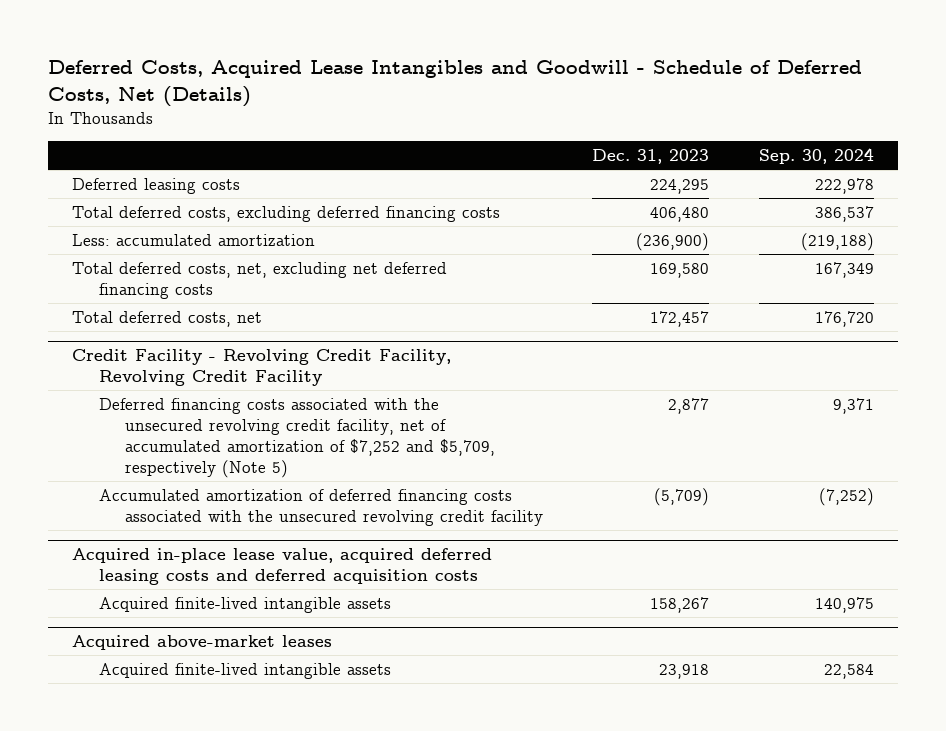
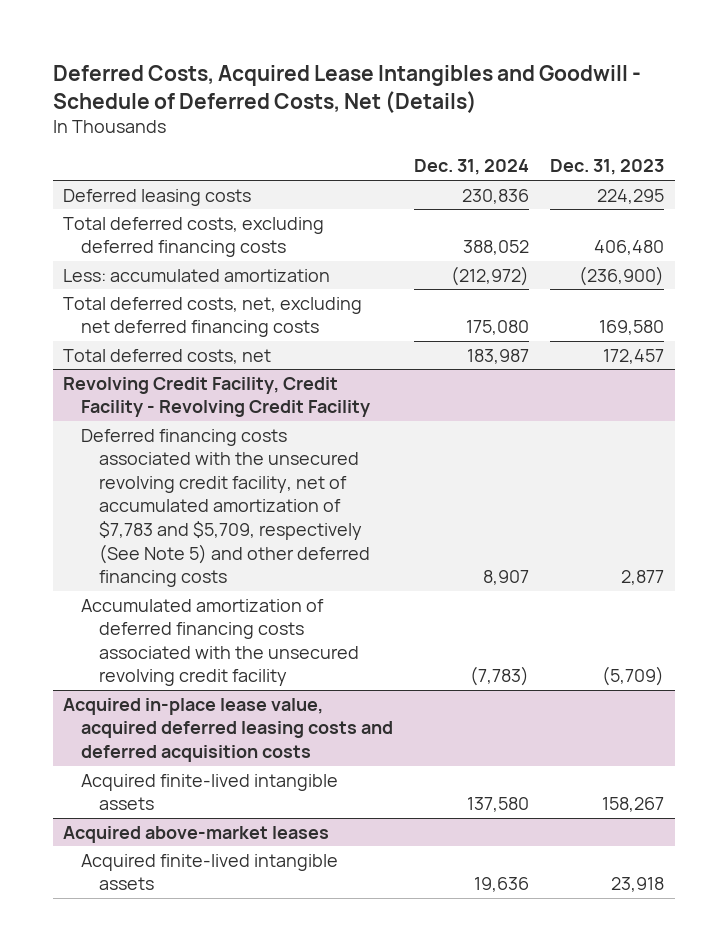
- | Dec. 31, 2023 | Sep. 30, 2024
+ | Dec. 31, 2024 | Dec. 31, 2023
- Credit Facility - Revolving Credit Facility, Revolving Credit Facility
- Deferred financing costs associated with the unsecured revolving credit facility, net of accumulated amortization of $7,252 and $5,709, respectively (Note 5) | 2,877 | 9,371
+ Revolving Credit Facility, Credit Facility - Revolving Credit Facility
+ Deferred financing costs associated with the unsecured revolving credit facility, net of accumulated amortization of $7,783 and $5,709, respectively (See Note 5) and other deferred financing costs | 8,907 | 2,877

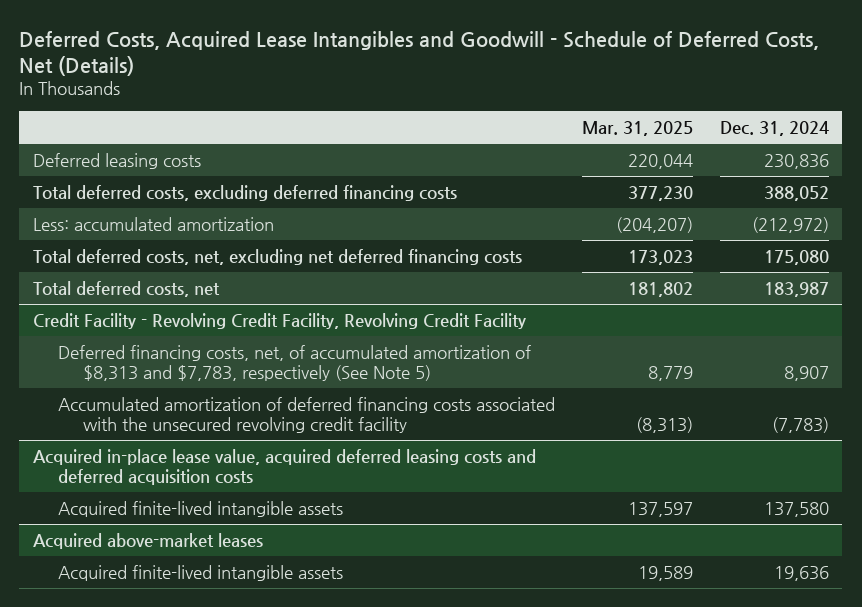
- | Dec. 31, 2024 | Dec. 31, 2023
+ | Mar. 31, 2025 | Dec. 31, 2024
- Revolving Credit Facility, Credit Facility - Revolving Credit Facility
- Deferred financing costs associated with the unsecured revolving credit facility, net of accumulated amortization of $7,783 and $5,709, respectively (See Note 5) and other deferred financing costs | 8,907 | 2,877
+ Credit Facility - Revolving Credit Facility, Revolving Credit Facility
+ Deferred financing costs, net, of accumulated amortization of $8,313 and $7,783, respectively (See Note 5) | 8,779 | 8,907

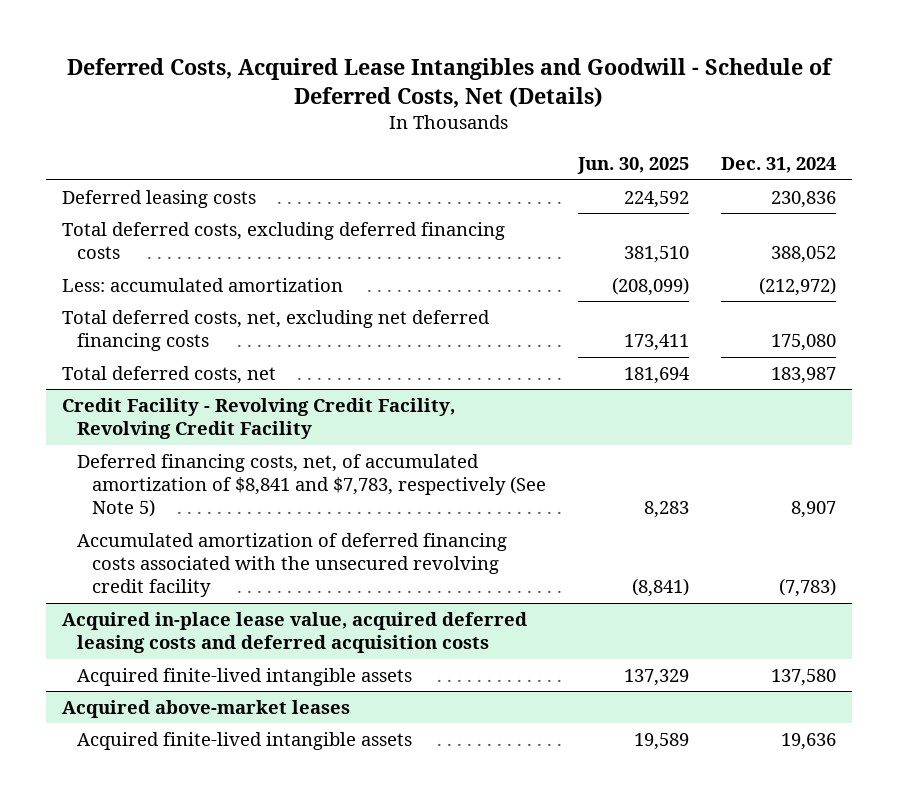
- | Mar. 31, 2025 | Dec. 31, 2024
+ | Jun. 30, 2025 | Dec. 31, 2024
@ Credit Facility - Revolving Credit Facility, Revolving Credit Facility
- Deferred financing costs, net, of accumulated amortization of $8,313 and $7,783, respectively (See Note 5) | 8,779 | 8,907
+ Deferred financing costs, net, of accumulated amortization of $8,841 and $7,783, respectively (See Note 5) | 8,283 | 8,907

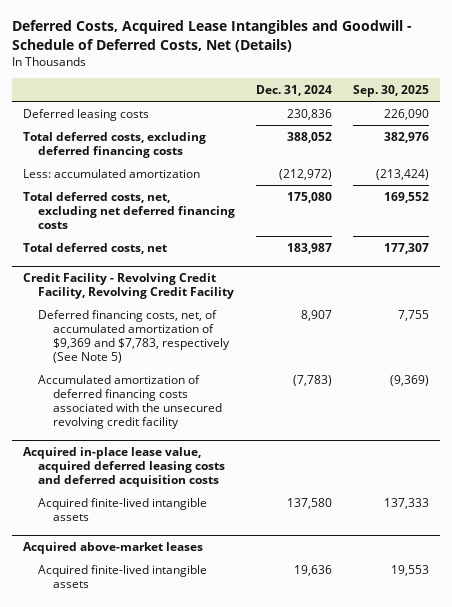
- | Jun. 30, 2025 | Dec. 31, 2024
+ | Dec. 31, 2024 | Sep. 30, 2025
@ Credit Facility - Revolving Credit Facility, Revolving Credit Facility
- Deferred financing costs, net, of accumulated amortization of $8,841 and $7,783, respectively (See Note 5) | 8,283 | 8,907
+ Deferred financing costs, net, of accumulated amortization of $9,369 and $7,783, respectively (See Note 5) | 8,907 | 7,755

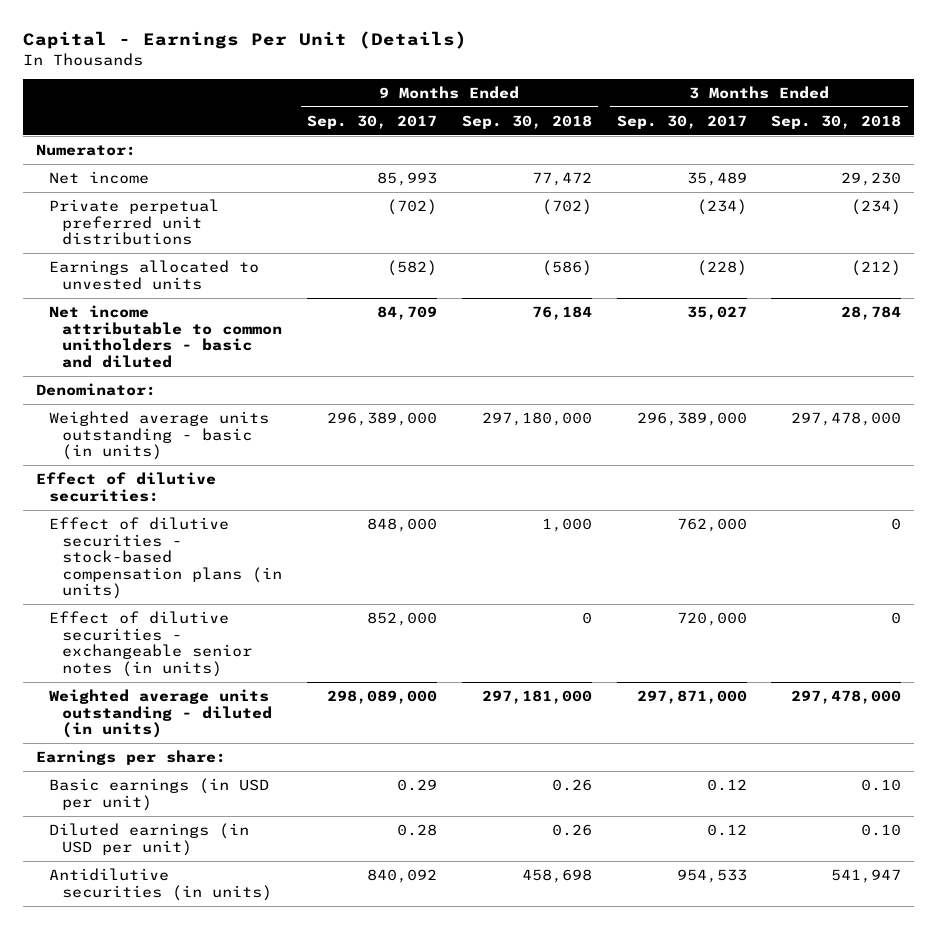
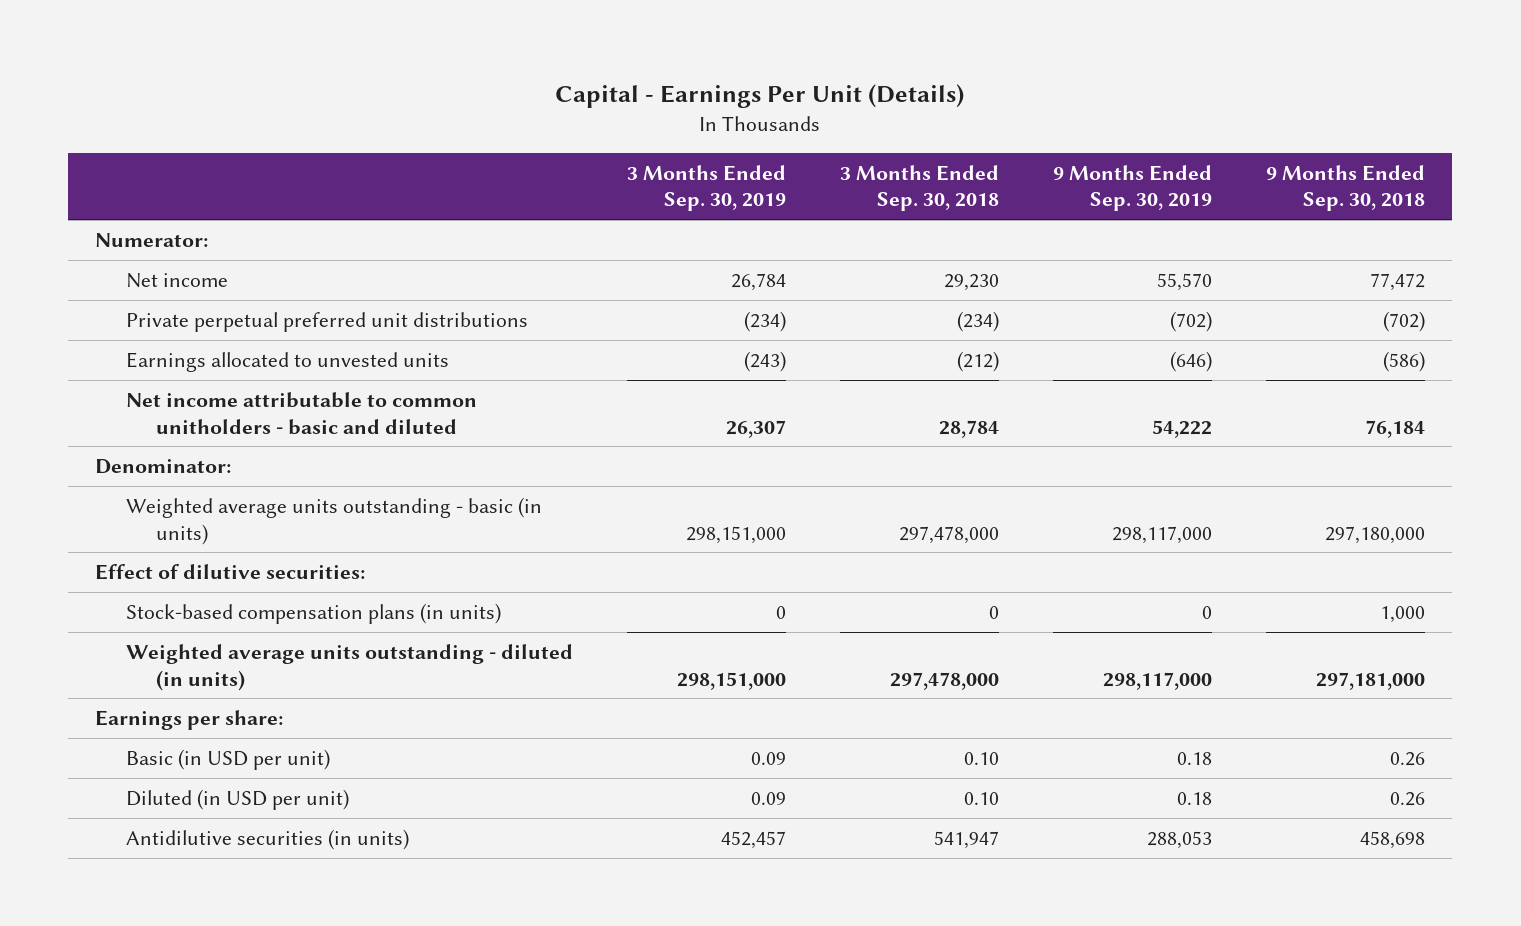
- | 9 Months Ended Sep. 30, 2017 | 9 Months Ended Sep. 30, 2018 | 3 Months Ended Sep. 30, 2017 | 3 Months Ended Sep. 30, 2018
+ | 3 Months Ended Sep. 30, 2019 | 3 Months Ended Sep. 30, 2018 | 9 Months Ended Sep. 30, 2019 | 9 Months Ended Sep. 30, 2018
- Effect of dilutive securities - stock-based compensation plans (in units) | 848,000 | 1,000 | 762,000 | 0
- Effect of dilutive securities - exchangeable senior notes (in units) | 852,000 | 0 | 720,000 | 0
+ Stock-based compensation plans (in units) | 0 | 0 | 0 | 1,000
- Basic earnings (in USD per unit) | 0.29 | 0.26 | 0.12 | 0.10
- Diluted earnings (in USD per unit) | 0.28 | 0.26 | 0.12 | 0.10
+ Basic (in USD per unit) | 0.09 | 0.10 | 0.18 | 0.26
+ Diluted (in USD per unit) | 0.09 | 0.10 | 0.18 | 0.26

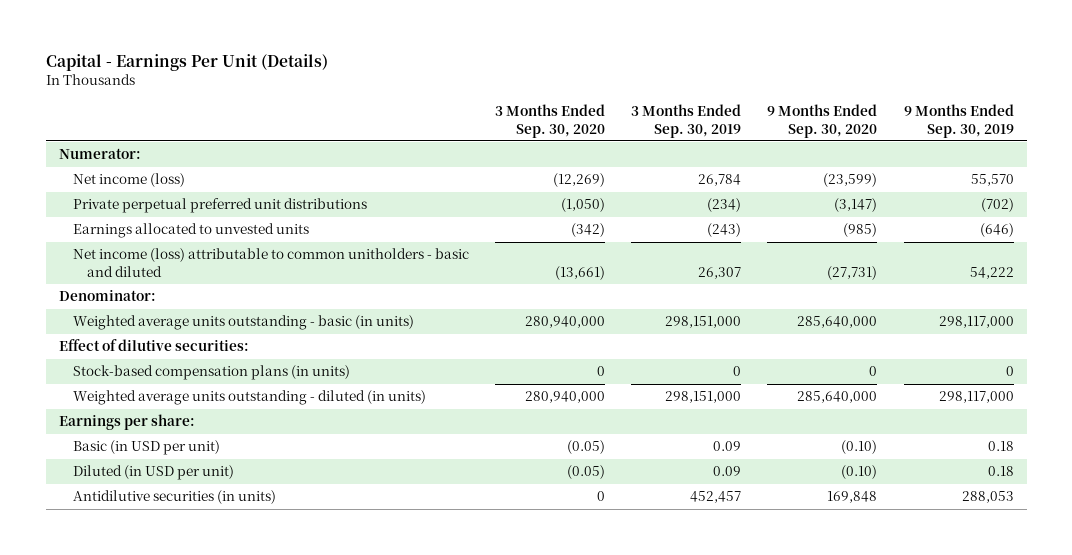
- | 3 Months Ended Sep. 30, 2019 | 3 Months Ended Sep. 30, 2018 | 9 Months Ended Sep. 30, 2019 | 9 Months Ended Sep. 30, 2018
+ | 3 Months Ended Sep. 30, 2020 | 3 Months Ended Sep. 30, 2019 | 9 Months Ended Sep. 30, 2020 | 9 Months Ended Sep. 30, 2019
- Net income | 26,784 | 29,230 | 55,570 | 77,472
+ Net income (loss) | (12,269) | 26,784 | (23,599) | 55,570
- Net income attributable to common unitholders - basic and diluted | 26,307 | 28,784 | 54,222 | 76,184
+ Net income (loss) attributable to common unitholders - basic and diluted | (13,661) | 26,307 | (27,731) | 54,222

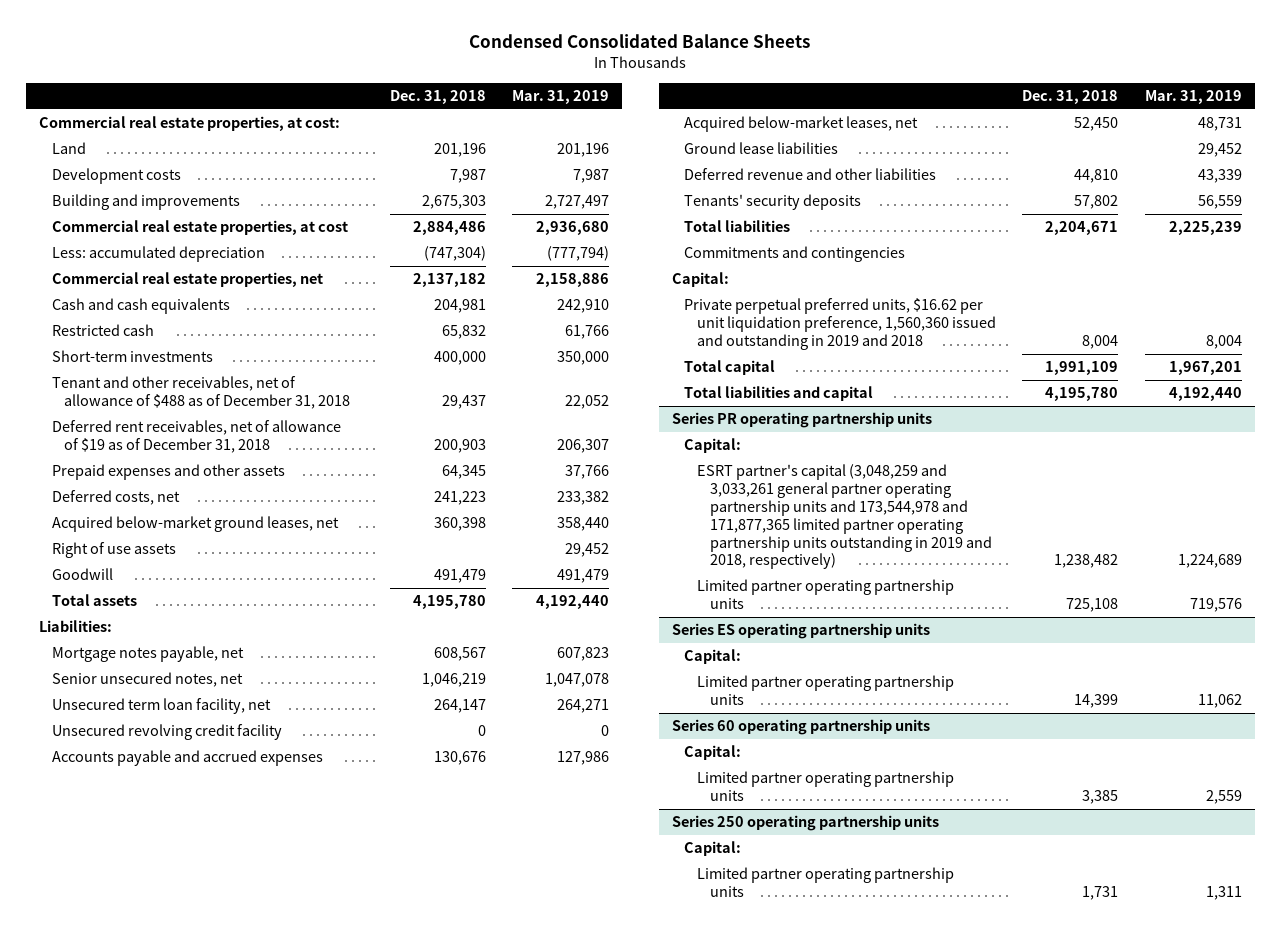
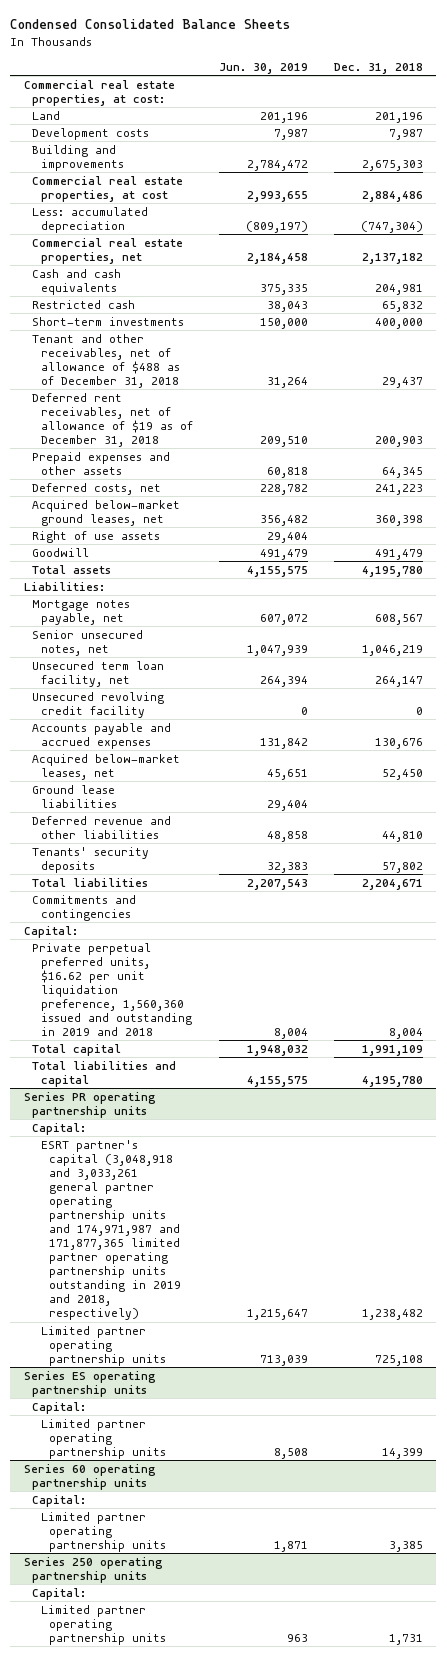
- | Dec. 31, 2018 | Mar. 31, 2019
+ | Jun. 30, 2019 | Dec. 31, 2018
@ Series PR operating partnership units
- ESRT partner's capital (3,048,259 and 3,033,261 general partner operating partnership units and 173,544,978 and 171,877,365 limited partner operating partnership units outstanding in 2019 and 2018, respectively) | 1,238,482 | 1,224,689
+ ESRT partner's capital (3,048,918 and 3,033,261 general partner operating partnership units and 174,971,987 and 171,877,365 limited partner operating partnership units outstanding in 2019 and 2018, respectively) | 1,215,647 | 1,238,482

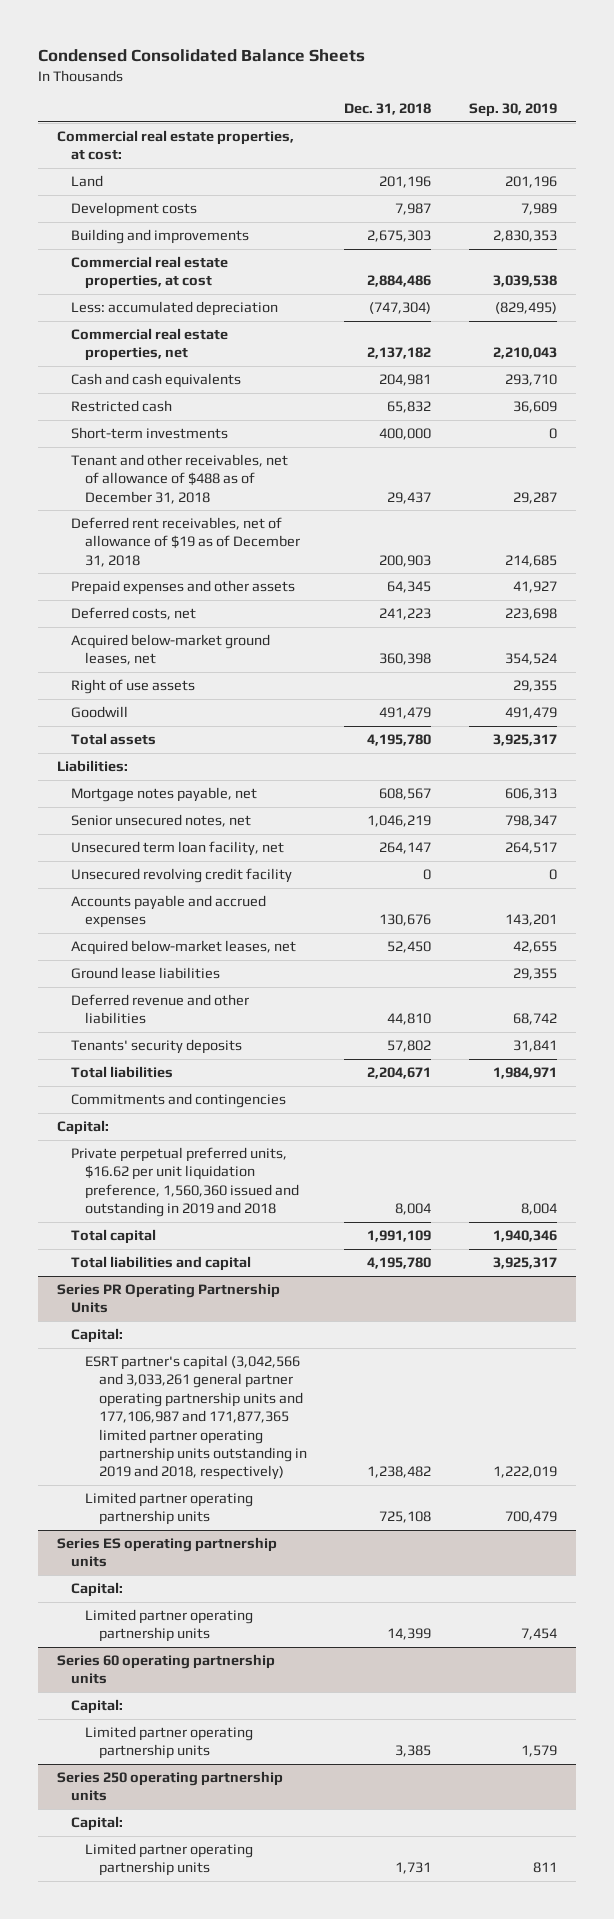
- | Jun. 30, 2019 | Dec. 31, 2018
+ | Dec. 31, 2018 | Sep. 30, 2019
- Series PR operating partnership units
+ Series PR Operating Partnership Units
- ESRT partner's capital (3,048,918 and 3,033,261 general partner operating partnership units and 174,971,987 and 171,877,365 limited partner operating partnership units outstanding in 2019 and 2018, respectively) | 1,215,647 | 1,238,482
+ ESRT partner's capital (3,042,566 and 3,033,261 general partner operating partnership units and 177,106,987 and 171,877,365 limited partner operating partnership units outstanding in 2019 and 2018, respectively) | 1,238,482 | 1,222,019

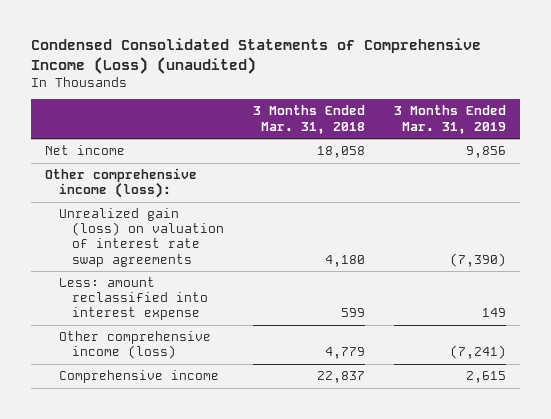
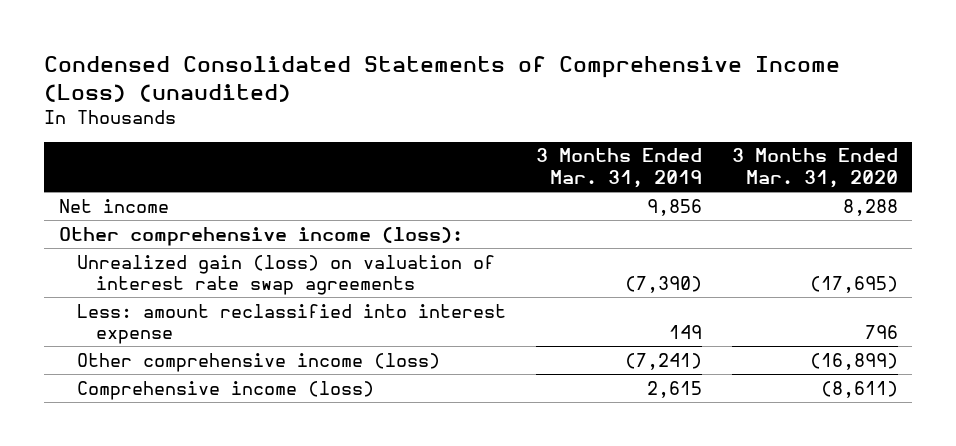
- | 3 Months Ended Mar. 31, 2018 | 3 Months Ended Mar. 31, 2019
+ | 3 Months Ended Mar. 31, 2019 | 3 Months Ended Mar. 31, 2020
- Comprehensive income | 22,837 | 2,615
+ Comprehensive income (loss) | 2,615 | (8,611)

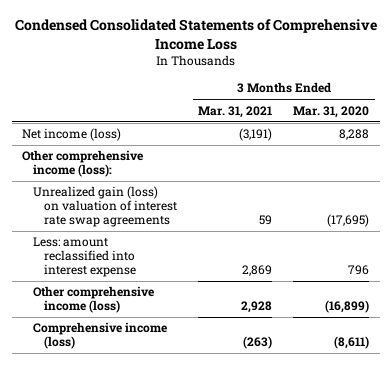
- Condensed Consolidated Statements of Comprehensive Income (Loss) (unaudited)
+ Condensed Consolidated Statements of Comprehensive Income Loss
- | 3 Months Ended Mar. 31, 2019 | 3 Months Ended Mar. 31, 2020
+ | 3 Months Ended Mar. 31, 2021 | 3 Months Ended Mar. 31, 2020
- Net income | 9,856 | 8,288
+ Net income (loss) | (3,191) | 8,288

